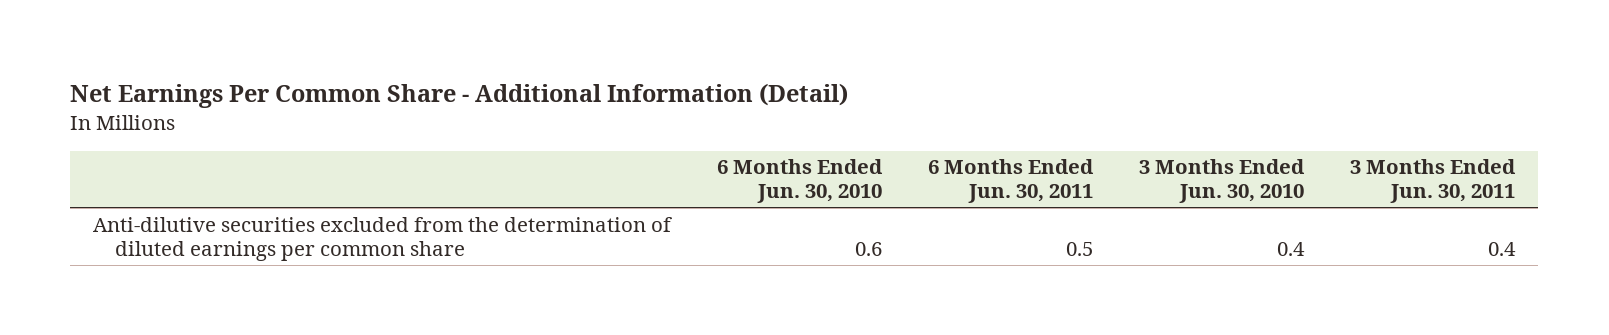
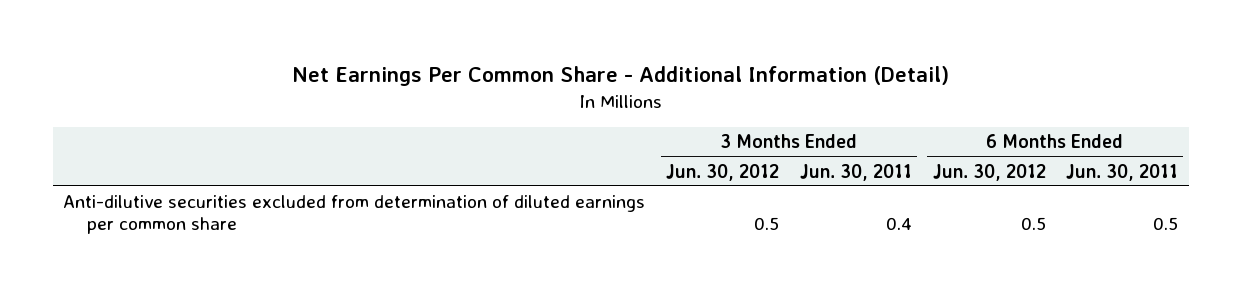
- | 6 Months Ended Jun. 30, 2010 | 6 Months Ended Jun. 30, 2011 | 3 Months Ended Jun. 30, 2010 | 3 Months Ended Jun. 30, 2011
+ | 3 Months Ended Jun. 30, 2012 | 3 Months Ended Jun. 30, 2011 | 6 Months Ended Jun. 30, 2012 | 6 Months Ended Jun. 30, 2011
- Anti-dilutive securities excluded from the determination of diluted earnings per common share | 0.6 | 0.5 | 0.4 | 0.4
+ Anti-dilutive securities excluded from determination of diluted earnings per common share | 0.5 | 0.4 | 0.5 | 0.5

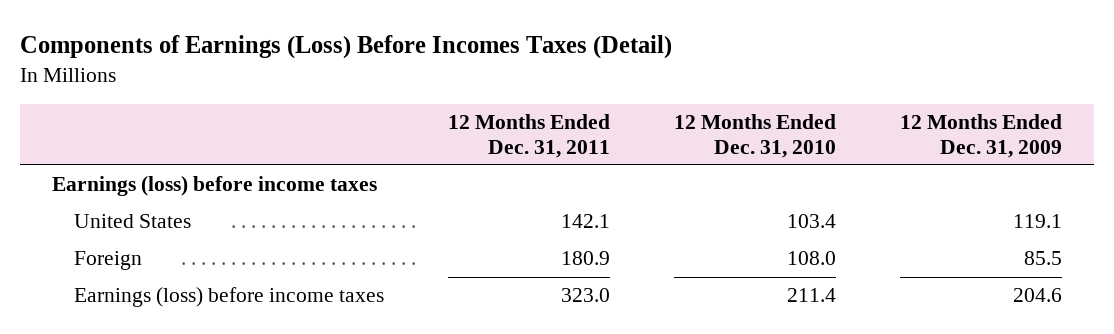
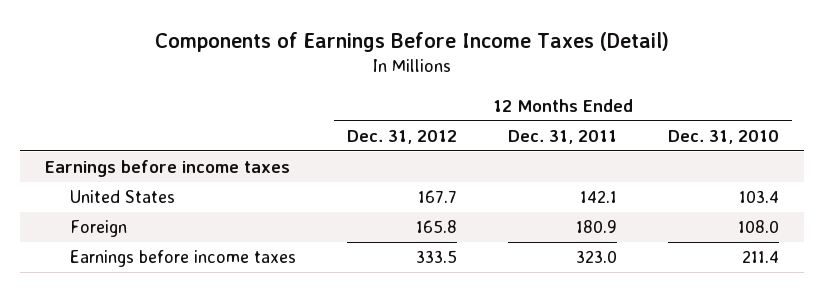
- Components of Earnings (Loss) Before Incomes Taxes (Detail)
+ Components of Earnings Before Income Taxes (Detail)
- | 12 Months Ended Dec. 31, 2011 | 12 Months Ended Dec. 31, 2010 | 12 Months Ended Dec. 31, 2009
+ | 12 Months Ended Dec. 31, 2012 | 12 Months Ended Dec. 31, 2011 | 12 Months Ended Dec. 31, 2010
- Earnings (loss) before income taxes
+ Earnings before income taxes
- Earnings (loss) before income taxes | 323.0 | 211.4 | 204.6
+ Earnings before income taxes | 333.5 | 323.0 | 211.4

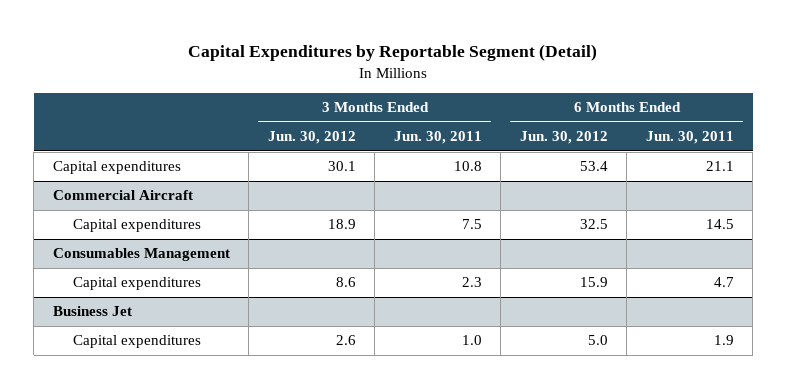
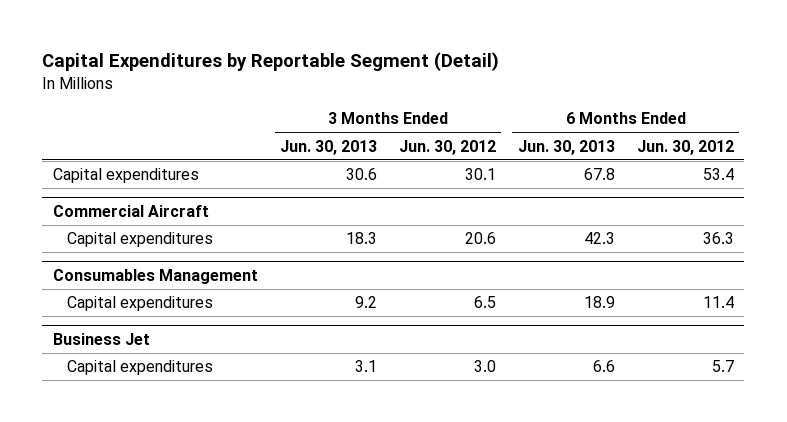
- | 3 Months Ended Jun. 30, 2012 | 3 Months Ended Jun. 30, 2011 | 6 Months Ended Jun. 30, 2012 | 6 Months Ended Jun. 30, 2011
+ | 3 Months Ended Jun. 30, 2013 | 3 Months Ended Jun. 30, 2012 | 6 Months Ended Jun. 30, 2013 | 6 Months Ended Jun. 30, 2012
@ Commercial Aircraft
- Capital expenditures | 18.9 | 7.5 | 32.5 | 14.5
+ Capital expenditures | 18.3 | 20.6 | 42.3 | 36.3
@ Consumables Management
- Capital expenditures | 8.6 | 2.3 | 15.9 | 4.7
+ Capital expenditures | 9.2 | 6.5 | 18.9 | 11.4
@ Business Jet
- Capital expenditures | 2.6 | 1.0 | 5.0 | 1.9
+ Capital expenditures | 3.1 | 3.0 | 6.6 | 5.7

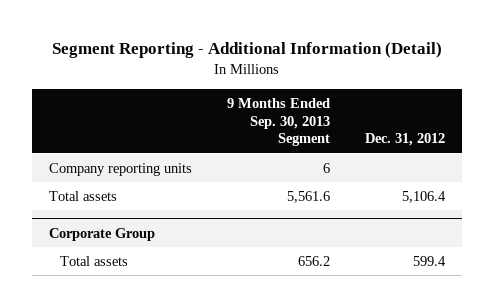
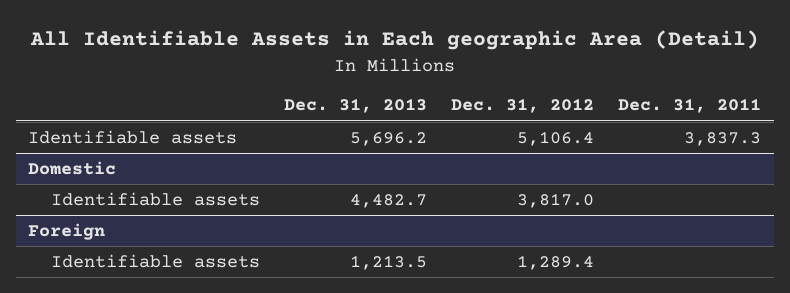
- Segment Reporting - Additional Information (Detail)
+ All Identifiable Assets in Each geographic Area (Detail)
- | 9 Months Ended Sep. 30, 2013 Segment | Dec. 31, 2012
+ | Dec. 31, 2013 | Dec. 31, 2012 | Dec. 31, 2011
- Company reporting units | 6 |
- Total assets | 5,561.6 | 5,106.4
- Corporate Group
- Total assets | 656.2 | 599.4
+ Identifiable assets | 5,696.2 | 5,106.4 | 3,837.3
+ Domestic
+ Identifiable assets | 4,482.7 | 3,817.0 |
+ Foreign
+ Identifiable assets | 1,213.5 | 1,289.4 |

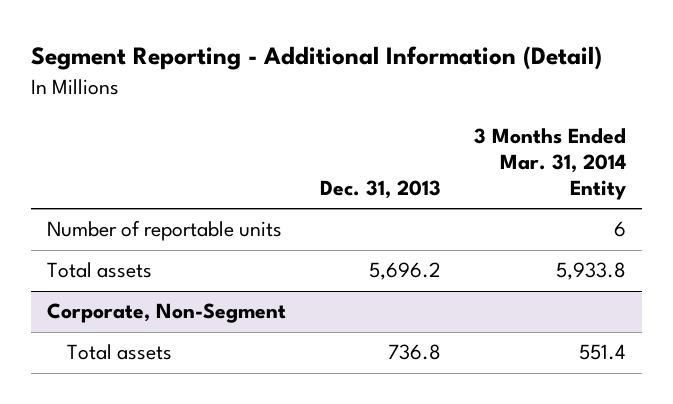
- All Identifiable Assets in Each geographic Area (Detail)
+ Segment Reporting - Additional Information (Detail)
- | Dec. 31, 2013 | Dec. 31, 2012 | Dec. 31, 2011
+ | Dec. 31, 2013 | 3 Months Ended Mar. 31, 2014 Entity
- Identifiable assets | 5,696.2 | 5,106.4 | 3,837.3
- Domestic
- Identifiable assets | 4,482.7 | 3,817.0 |
- Foreign
- Identifiable assets | 1,213.5 | 1,289.4 |
+ Number of reportable units | | 6
+ Total assets | 5,696.2 | 5,933.8
+ Corporate, Non-Segment
+ Total assets | 736.8 | 551.4

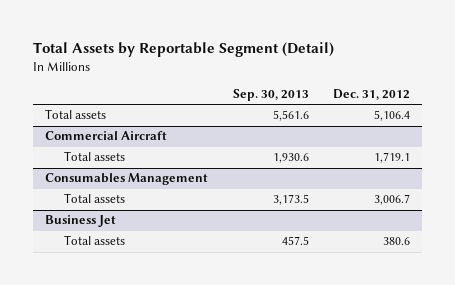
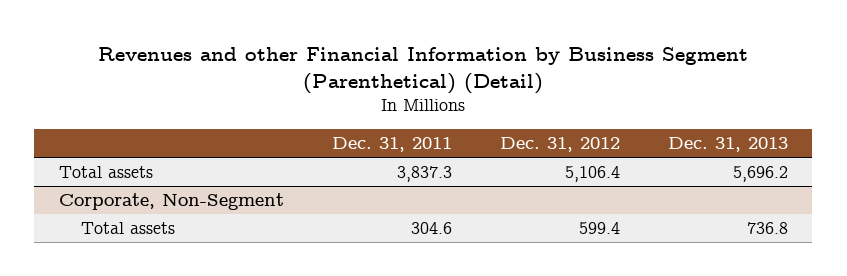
- Total Assets by Reportable Segment (Detail)
+ Revenues and other Financial Information by Business Segment (Parenthetical) (Detail)
- | Sep. 30, 2013 | Dec. 31, 2012
+ | Dec. 31, 2011 | Dec. 31, 2012 | Dec. 31, 2013
- Commercial Aircraft
- Total assets | 1,930.6 | 1,719.1
- Consumables Management
- Total assets | 3,173.5 | 3,006.7
- Business Jet
- Total assets | 457.5 | 380.6
+ Corporate, Non-Segment
+ Total assets | 304.6 | 599.4 | 736.8

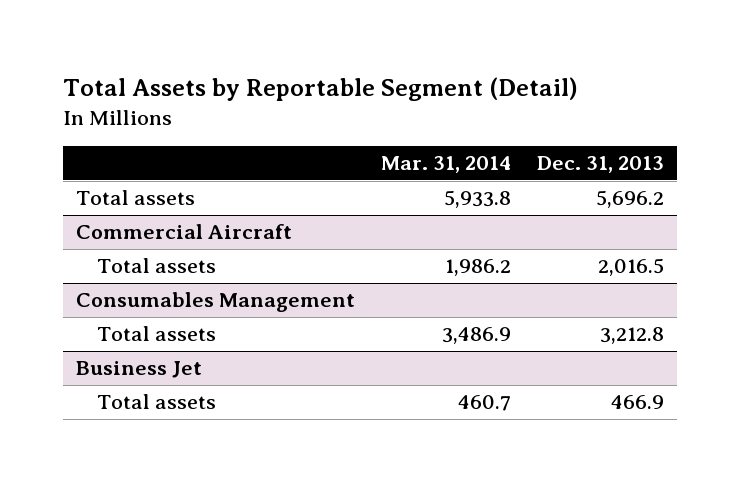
- Revenues and other Financial Information by Business Segment (Parenthetical) (Detail)
+ Total Assets by Reportable Segment (Detail)
- | Dec. 31, 2011 | Dec. 31, 2012 | Dec. 31, 2013
+ | Mar. 31, 2014 | Dec. 31, 2013
- Corporate, Non-Segment
- Total assets | 304.6 | 599.4 | 736.8
+ Commercial Aircraft
+ Total assets | 1,986.2 | 2,016.5
+ Consumables Management
+ Total assets | 3,486.9 | 3,212.8
+ Business Jet
+ Total assets | 460.7 | 466.9

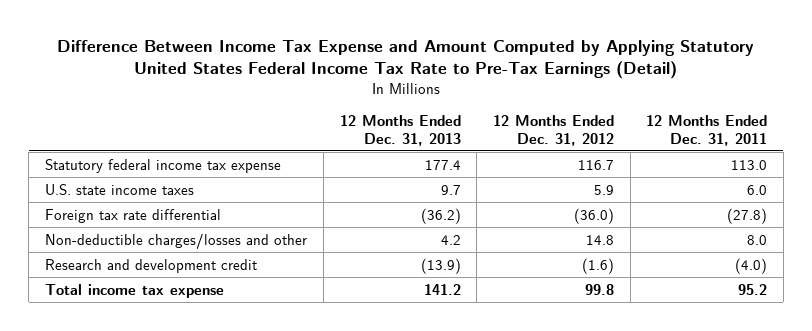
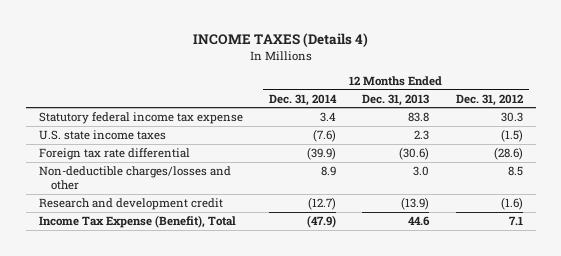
- Difference Between Income Tax Expense and Amount Computed by Applying Statutory United States Federal Income Tax Rate to Pre-Tax Earnings (Detail)
+ INCOME TAXES (Details 4)
- | 12 Months Ended Dec. 31, 2013 | 12 Months Ended Dec. 31, 2012 | 12 Months Ended Dec. 31, 2011
+ | 12 Months Ended Dec. 31, 2014 | 12 Months Ended Dec. 31, 2013 | 12 Months Ended Dec. 31, 2012
- Statutory federal income tax expense | 177.4 | 116.7 | 113.0
- U.S. state income taxes | 9.7 | 5.9 | 6.0
- Foreign tax rate differential | (36.2) | (36.0) | (27.8)
- Non-deductible charges/losses and other | 4.2 | 14.8 | 8.0
+ Statutory federal income tax expense | 3.4 | 83.8 | 30.3
+ U.S. state income taxes | (7.6) | 2.3 | (1.5)
+ Foreign tax rate differential | (39.9) | (30.6) | (28.6)
+ Non-deductible charges/losses and other | 8.9 | 3.0 | 8.5
- Total income tax expense | 141.2 | 99.8 | 95.2
+ Income Tax Expense (Benefit), Total | (47.9) | 44.6 | 7.1

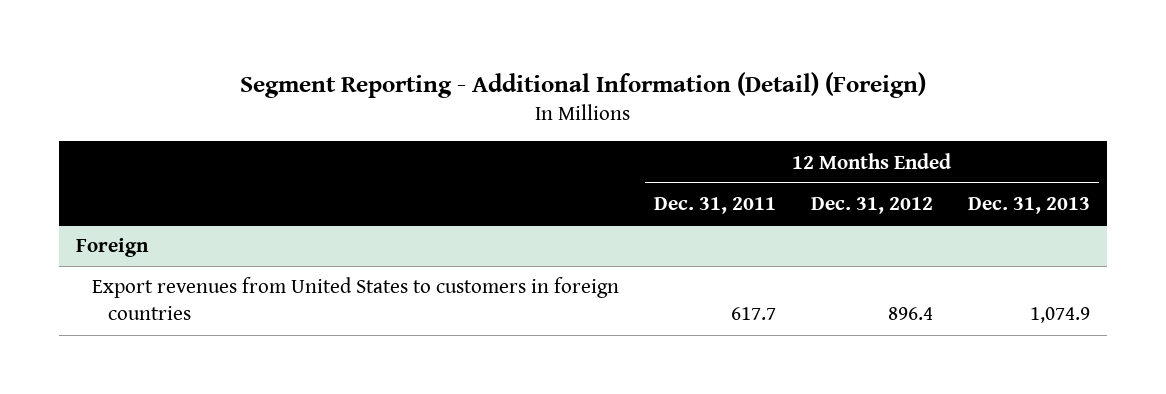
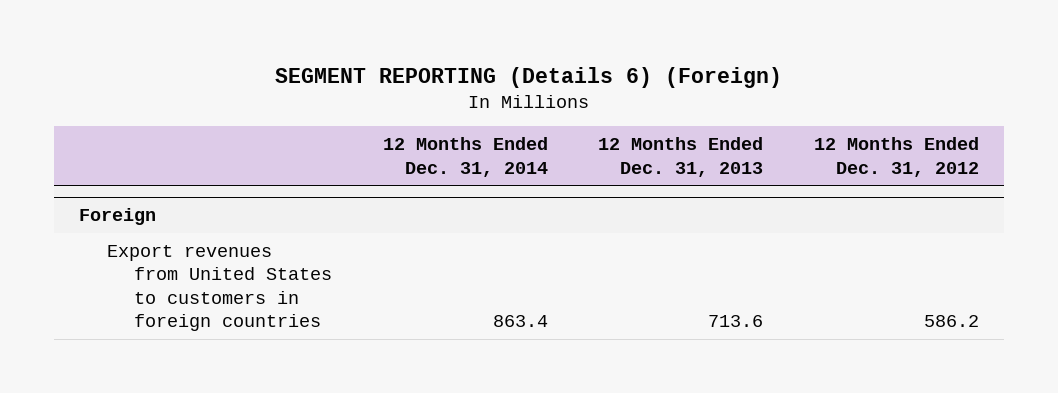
- Segment Reporting - Additional Information (Detail) (Foreign)
+ SEGMENT REPORTING (Details 6) (Foreign)
- | 12 Months Ended Dec. 31, 2011 | 12 Months Ended Dec. 31, 2012 | 12 Months Ended Dec. 31, 2013
+ | 12 Months Ended Dec. 31, 2014 | 12 Months Ended Dec. 31, 2013 | 12 Months Ended Dec. 31, 2012
@ Foreign
- Export revenues from United States to customers in foreign countries | 617.7 | 896.4 | 1,074.9
+ Export revenues from United States to customers in foreign countries | 863.4 | 713.6 | 586.2

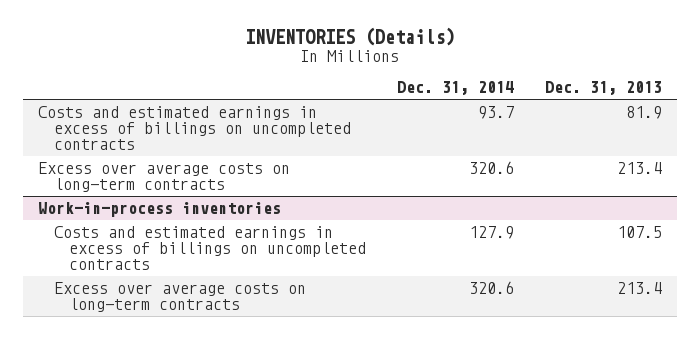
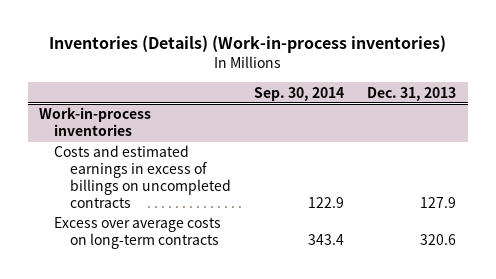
- INVENTORIES (Details)
+ Inventories (Details) (Work-in-process inventories)
- | Dec. 31, 2014 | Dec. 31, 2013
+ | Sep. 30, 2014 | Dec. 31, 2013
- Costs and estimated earnings in excess of billings on uncompleted contracts | 93.7 | 81.9
- Excess over average costs on long-term contracts | 320.6 | 213.4
@ Work-in-process inventories
- Costs and estimated earnings in excess of billings on uncompleted contracts | 127.9 | 107.5
- Excess over average costs on long-term contracts | 320.6 | 213.4
+ Costs and estimated earnings in excess of billings on uncompleted contracts | 122.9 | 127.9
+ Excess over average costs on long-term contracts | 343.4 | 320.6

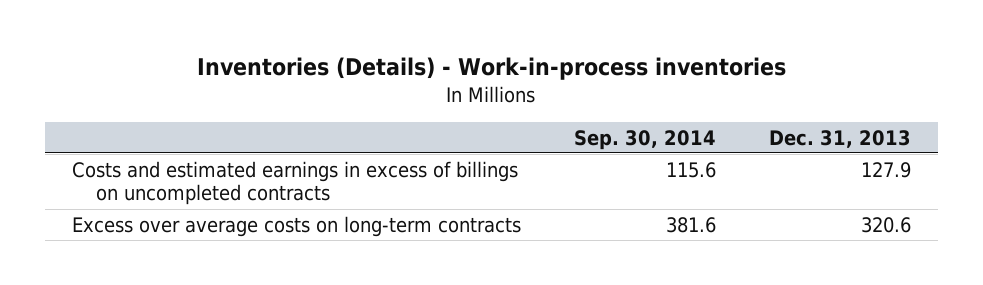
- Inventories (Details) (Work-in-process inventories)
+ Inventories (Details) - Work-in-process inventories
- Work-in-process inventories
- Costs and estimated earnings in excess of billings on uncompleted contracts | 122.9 | 127.9
- Excess over average costs on long-term contracts | 343.4 | 320.6
+ Costs and estimated earnings in excess of billings on uncompleted contracts | 115.6 | 127.9
+ Excess over average costs on long-term contracts | 381.6 | 320.6

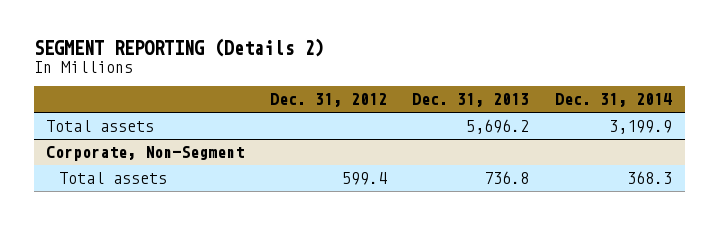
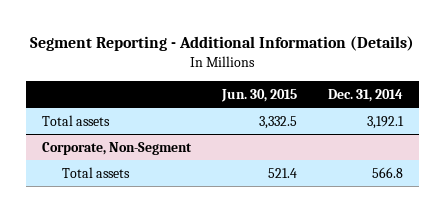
- SEGMENT REPORTING (Details 2)
+ Segment Reporting - Additional Information (Details)
- | Dec. 31, 2012 | Dec. 31, 2013 | Dec. 31, 2014
+ | Jun. 30, 2015 | Dec. 31, 2014
- Total assets | | 5,696.2 | 3,199.9
+ Total assets | 3,332.5 | 3,192.1
@ Corporate, Non-Segment
- Total assets | 599.4 | 736.8 | 368.3
+ Total assets | 521.4 | 566.8

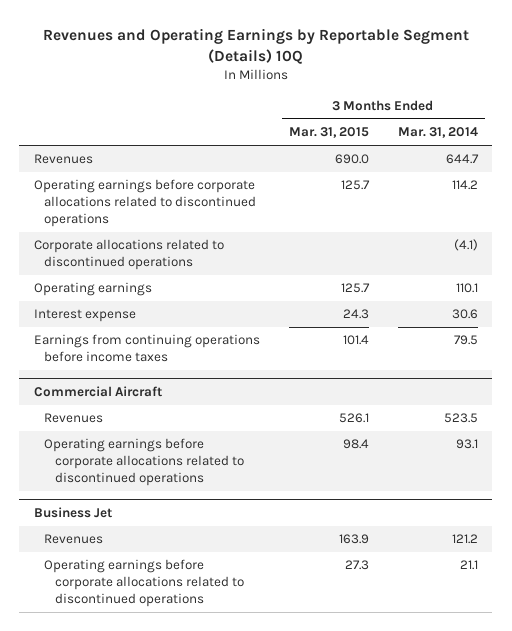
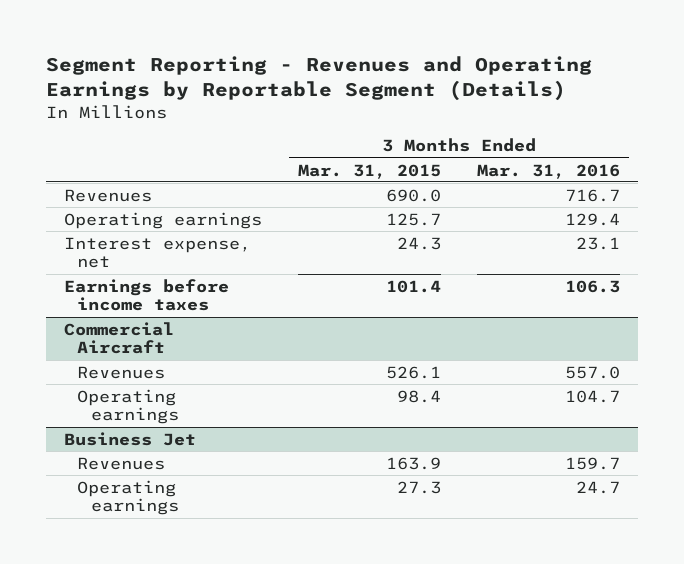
- Revenues and Operating Earnings by Reportable Segment (Details) 10Q
+ Segment Reporting - Revenues and Operating Earnings by Reportable Segment (Details)
- | 3 Months Ended Mar. 31, 2015 | 3 Months Ended Mar. 31, 2014
+ | 3 Months Ended Mar. 31, 2015 | 3 Months Ended Mar. 31, 2016
- Operating earnings before corporate allocations related to discontinued operations | 125.7 | 114.2
- Corporate allocations related to discontinued operations | | (4.1)
- Interest expense | 24.3 | 30.6
- Earnings from continuing operations before income taxes | 101.4 | 79.5
+ Interest expense, net | 24.3 | 23.1
+ Earnings before income taxes | 101.4 | 106.3
@ Commercial Aircraft
- Operating earnings before corporate allocations related to discontinued operations | 98.4 | 93.1
+ Operating earnings | 98.4 | 104.7
@ Business Jet
- Operating earnings before corporate allocations related to discontinued operations | 27.3 | 21.1
+ Operating earnings | 27.3 | 24.7

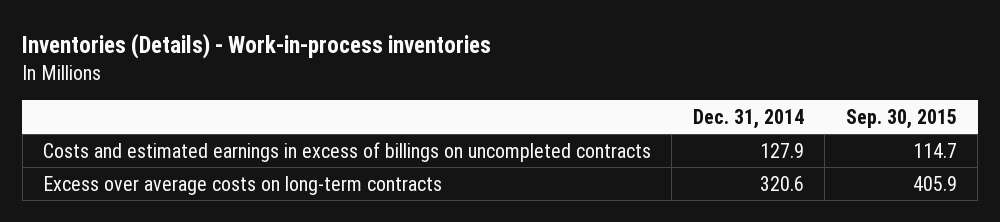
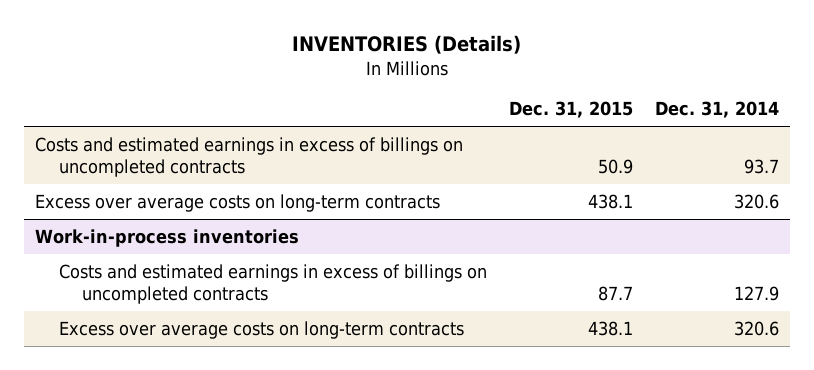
- Inventories (Details) - Work-in-process inventories
+ INVENTORIES (Details)
- | Dec. 31, 2014 | Sep. 30, 2015
+ | Dec. 31, 2015 | Dec. 31, 2014
+ Costs and estimated earnings in excess of billings on uncompleted contracts | 50.9 | 93.7
+ Excess over average costs on long-term contracts | 438.1 | 320.6
+ Work-in-process inventories

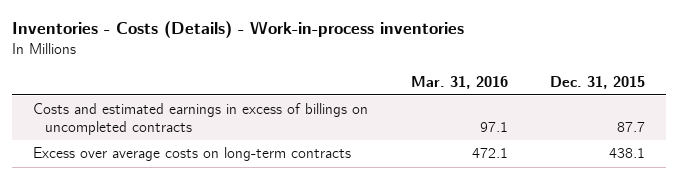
- INVENTORIES (Details)
+ Inventories - Costs (Details) - Work-in-process inventories
- | Dec. 31, 2015 | Dec. 31, 2014
+ | Mar. 31, 2016 | Dec. 31, 2015
- Costs and estimated earnings in excess of billings on uncompleted contracts | 50.9 | 93.7
- Excess over average costs on long-term contracts | 438.1 | 320.6
- Work-in-process inventories

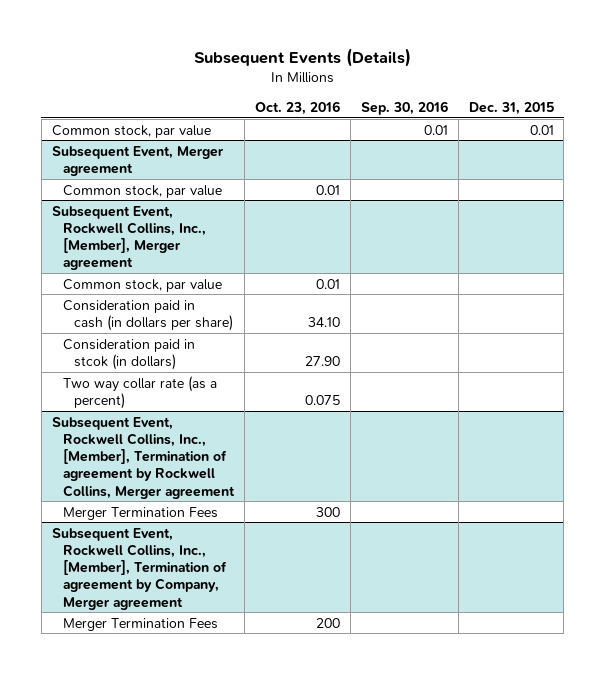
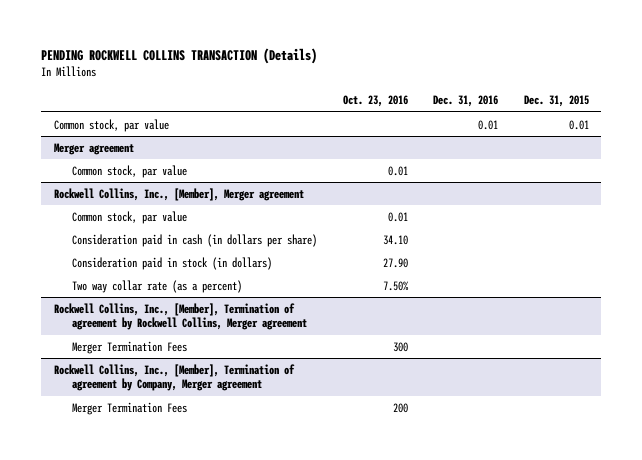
- Subsequent Events (Details)
+ PENDING ROCKWELL COLLINS TRANSACTION (Details)
- | Oct. 23, 2016 | Sep. 30, 2016 | Dec. 31, 2015
+ | Oct. 23, 2016 | Dec. 31, 2016 | Dec. 31, 2015
- Subsequent Event, Merger agreement
+ Merger agreement
- Subsequent Event, Rockwell Collins, Inc., [Member], Merger agreement
+ Rockwell Collins, Inc., [Member], Merger agreement
- Consideration paid in stcok (in dollars) | 27.90 | |
- Two way collar rate (as a percent) | 0.075 | |
- Subsequent Event, Rockwell Collins, Inc., [Member], Termination of agreement by Rockwell Collins, Merger agreement
+ Consideration paid in stock (in dollars) | 27.90 | |
+ Two way collar rate (as a percent) | 7.50% | |
+ Rockwell Collins, Inc., [Member], Termination of agreement by Rockwell Collins, Merger agreement
- Subsequent Event, Rockwell Collins, Inc., [Member], Termination of agreement by Company, Merger agreement
+ Rockwell Collins, Inc., [Member], Termination of agreement by Company, Merger agreement

